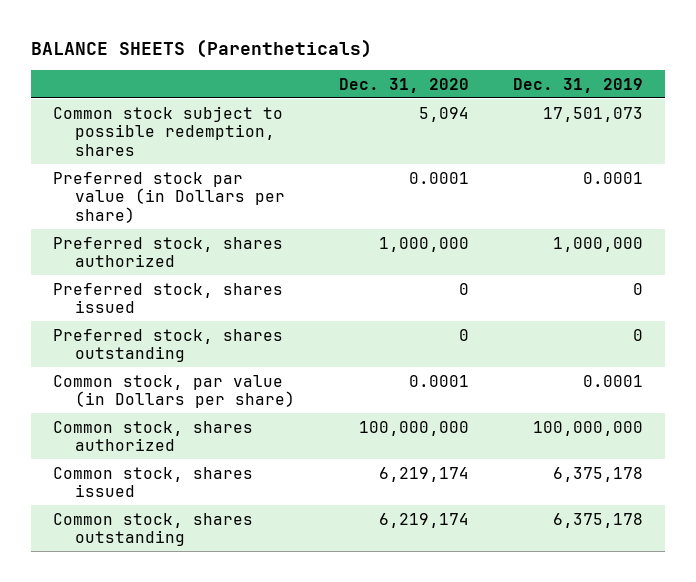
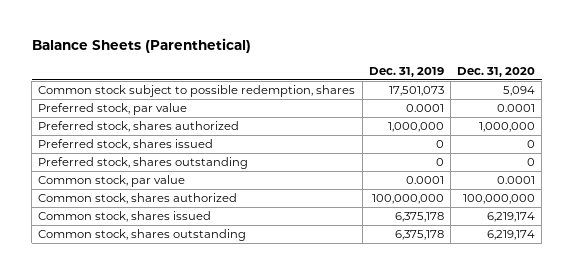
- BALANCE SHEETS (Parentheticals)
+ Balance Sheets (Parenthetical)
- | Dec. 31, 2020 | Dec. 31, 2019
+ | Dec. 31, 2019 | Dec. 31, 2020
- Preferred stock par value (in Dollars per share) | 0.0001 | 0.0001
+ Preferred stock, par value | 0.0001 | 0.0001
- Common stock, par value (in Dollars per share) | 0.0001 | 0.0001
+ Common stock, par value | 0.0001 | 0.0001

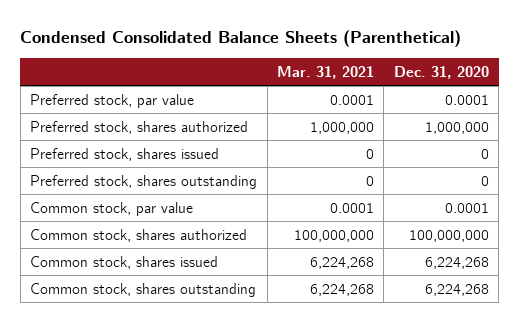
- Balance Sheets (Parenthetical)
+ Condensed Consolidated Balance Sheets (Parenthetical)
- | Dec. 31, 2019 | Dec. 31, 2020
+ | Mar. 31, 2021 | Dec. 31, 2020
- Common stock subject to possible redemption, shares | 17,501,073 | 5,094
- Common stock, shares issued | 6,375,178 | 6,219,174
- Common stock, shares outstanding | 6,375,178 | 6,219,174
+ Common stock, shares issued | 6,224,268 | 6,224,268
+ Common stock, shares outstanding | 6,224,268 | 6,224,268

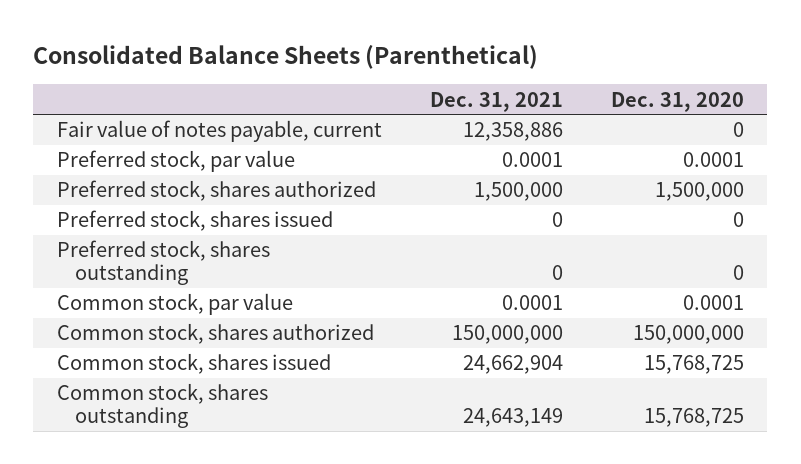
- Condensed Consolidated Balance Sheets (Parenthetical)
+ Consolidated Balance Sheets (Parenthetical)
- | Mar. 31, 2021 | Dec. 31, 2020
+ | Dec. 31, 2021 | Dec. 31, 2020
+ Fair value of notes payable, current | 12,358,886 | 0
- Preferred stock, shares authorized | 1,000,000 | 1,000,000
+ Preferred stock, shares authorized | 1,500,000 | 1,500,000
- Common stock, shares authorized | 100,000,000 | 100,000,000
- Common stock, shares issued | 6,224,268 | 6,224,268
- Common stock, shares outstanding | 6,224,268 | 6,224,268
+ Common stock, shares authorized | 150,000,000 | 150,000,000
+ Common stock, shares issued | 24,662,904 | 15,768,725
+ Common stock, shares outstanding | 24,643,149 | 15,768,725

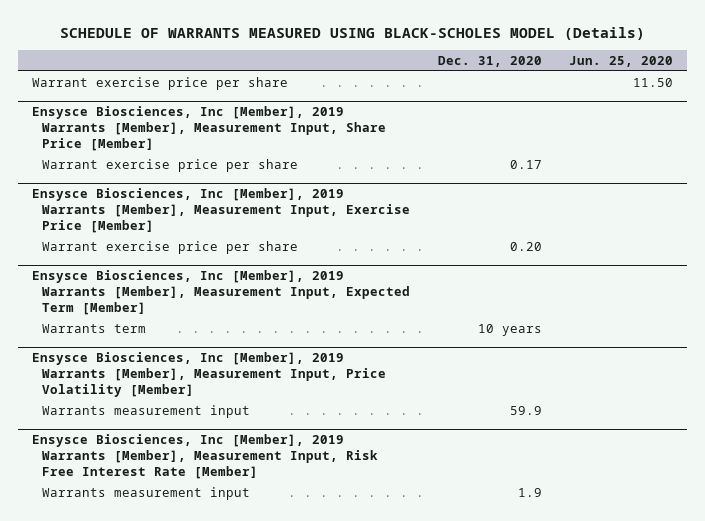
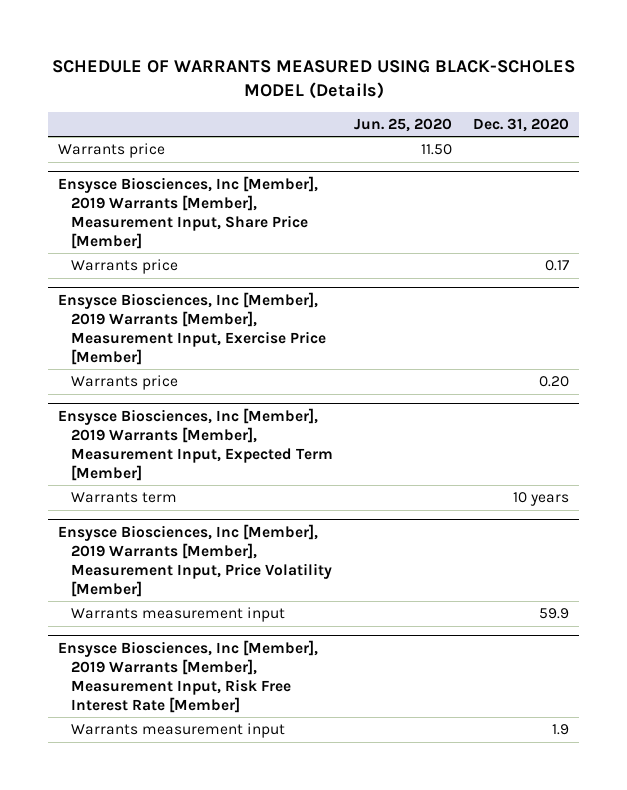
- | Dec. 31, 2020 | Jun. 25, 2020
+ | Jun. 25, 2020 | Dec. 31, 2020
- Warrant exercise price per share | | 11.50
+ Warrants price | 11.50 |
@ Ensysce Biosciences, Inc [Member], 2019 Warrants [Member], Measurement Input, Share Price [Member]
- Warrant exercise price per share | 0.17 |
+ Warrants price | | 0.17
@ Ensysce Biosciences, Inc [Member], 2019 Warrants [Member], Measurement Input, Exercise Price [Member]
- Warrant exercise price per share | 0.20 |
+ Warrants price | | 0.20

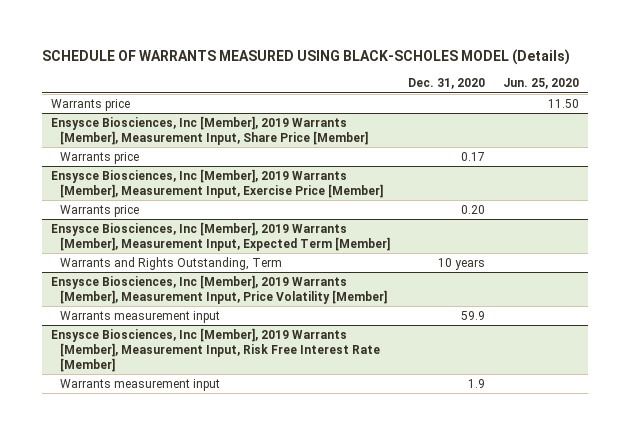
- | Jun. 25, 2020 | Dec. 31, 2020
+ | Dec. 31, 2020 | Jun. 25, 2020
@ Ensysce Biosciences, Inc [Member], 2019 Warrants [Member], Measurement Input, Expected Term [Member]
- Warrants term | | 10 years
+ Warrants and Rights Outstanding, Term | 10 years |

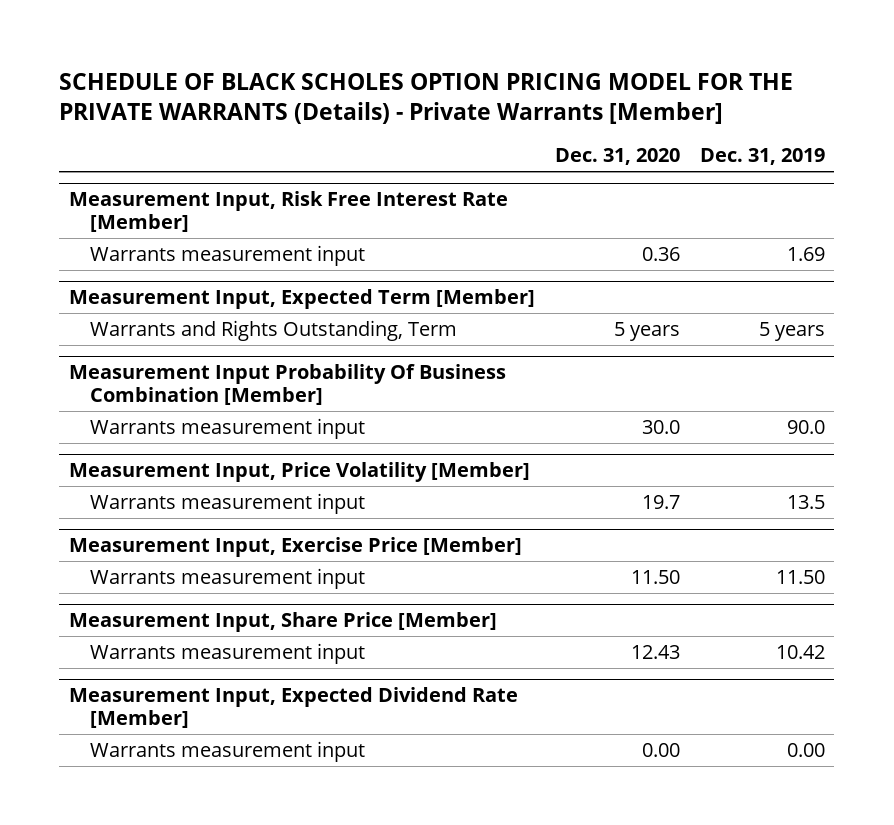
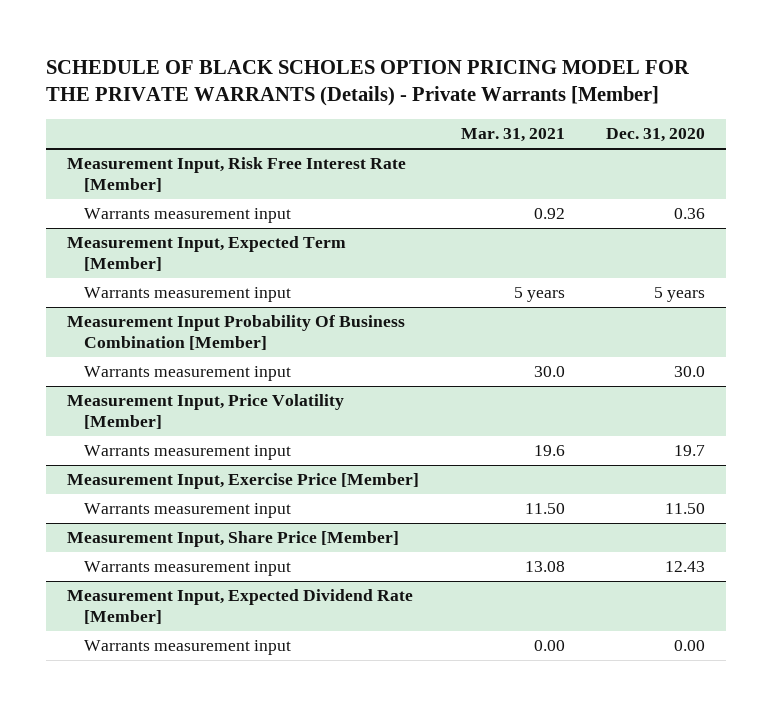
- | Dec. 31, 2020 | Dec. 31, 2019
+ | Mar. 31, 2021 | Dec. 31, 2020
@ Measurement Input, Expected Term [Member]
- Warrants and Rights Outstanding, Term | 5 years | 5 years
+ Warrants measurement input | 5 years | 5 years

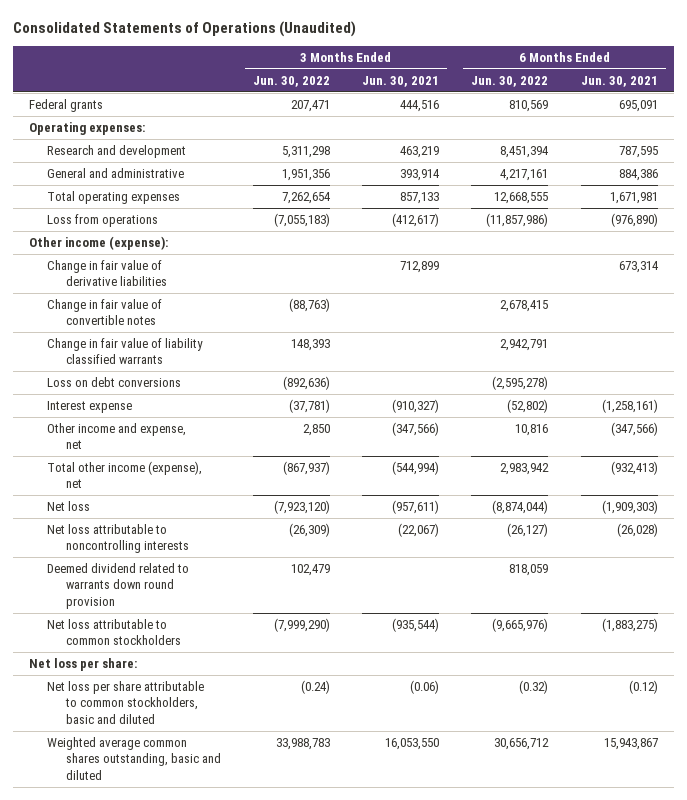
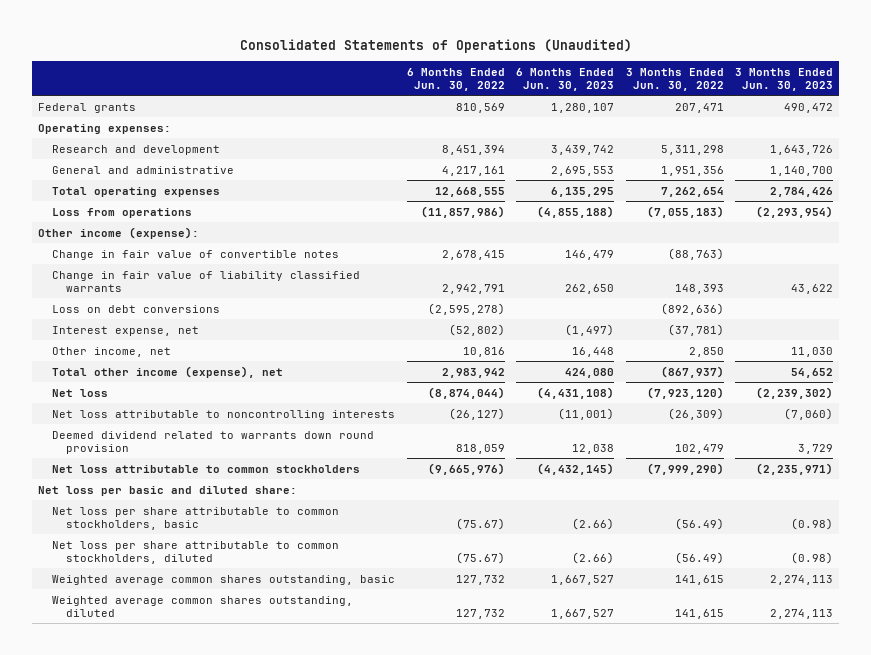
- | 3 Months Ended Jun. 30, 2022 | 3 Months Ended Jun. 30, 2021 | 6 Months Ended Jun. 30, 2022 | 6 Months Ended Jun. 30, 2021
+ | 6 Months Ended Jun. 30, 2022 | 6 Months Ended Jun. 30, 2023 | 3 Months Ended Jun. 30, 2022 | 3 Months Ended Jun. 30, 2023
- Change in fair value of derivative liabilities | | 712,899 | | 673,314
- Interest expense | (37,781) | (910,327) | (52,802) | (1,258,161)
- Other income and expense, net | 2,850 | (347,566) | 10,816 | (347,566)
+ Interest expense, net | (52,802) | (1,497) | (37,781) |
+ Other income, net | 10,816 | 16,448 | 2,850 | 11,030
- Net loss per share:
- Net loss per share attributable to common stockholders, basic and diluted | (0.24) | (0.06) | (0.32) | (0.12)
- Weighted average common shares outstanding, basic and diluted | 33,988,783 | 16,053,550 | 30,656,712 | 15,943,867
+ Net loss per basic and diluted share:
+ Net loss per share attributable to common stockholders, basic | (75.67) | (2.66) | (56.49) | (0.98)
+ Net loss per share attributable to common stockholders, diluted | (75.67) | (2.66) | (56.49) | (0.98)
+ Weighted average common shares outstanding, basic | 127,732 | 1,667,527 | 141,615 | 2,274,113
+ Weighted average common shares outstanding, diluted | 127,732 | 1,667,527 | 141,615 | 2,274,113

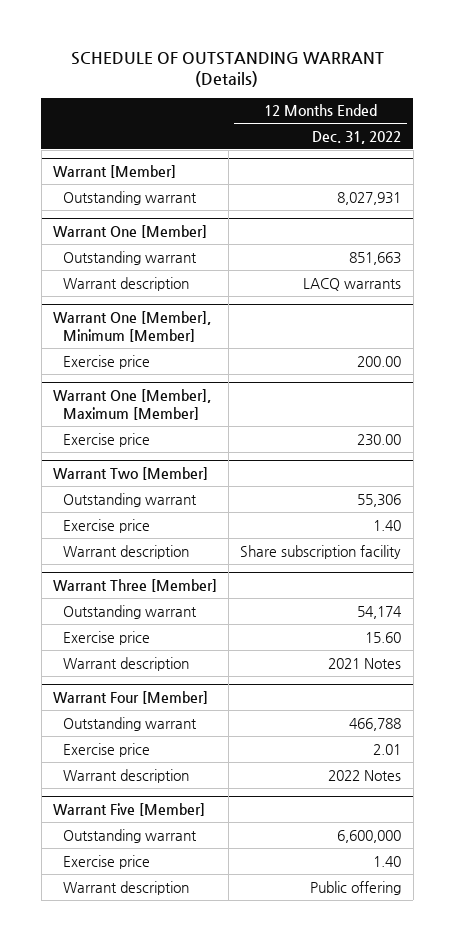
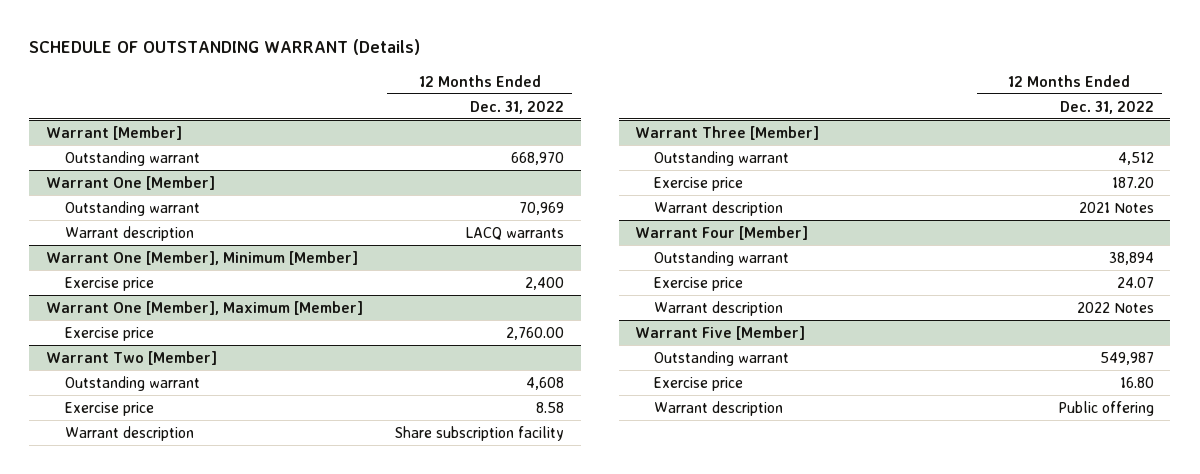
@ Warrant [Member]
- Outstanding warrant | 8,027,931
+ Outstanding warrant | 668,970
@ Warrant One [Member]
- Outstanding warrant | 851,663
+ Outstanding warrant | 70,969
@ Warrant One [Member], Minimum [Member]
- Exercise price | 200.00
+ Exercise price | 2,400
@ Warrant One [Member], Maximum [Member]
- Exercise price | 230.00
+ Exercise price | 2,760.00
@ Warrant Two [Member]
- Outstanding warrant | 55,306
- Exercise price | 1.40
+ Outstanding warrant | 4,608
+ Exercise price | 8.58
@ Warrant Three [Member]
- Outstanding warrant | 54,174
- Exercise price | 15.60
+ Outstanding warrant | 4,512
+ Exercise price | 187.20
@ Warrant Four [Member]
- Outstanding warrant | 466,788
- Exercise price | 2.01
+ Outstanding warrant | 38,894
+ Exercise price | 24.07
@ Warrant Five [Member]
- Outstanding warrant | 6,600,000
- Exercise price | 1.40
+ Outstanding warrant | 549,987
+ Exercise price | 16.80

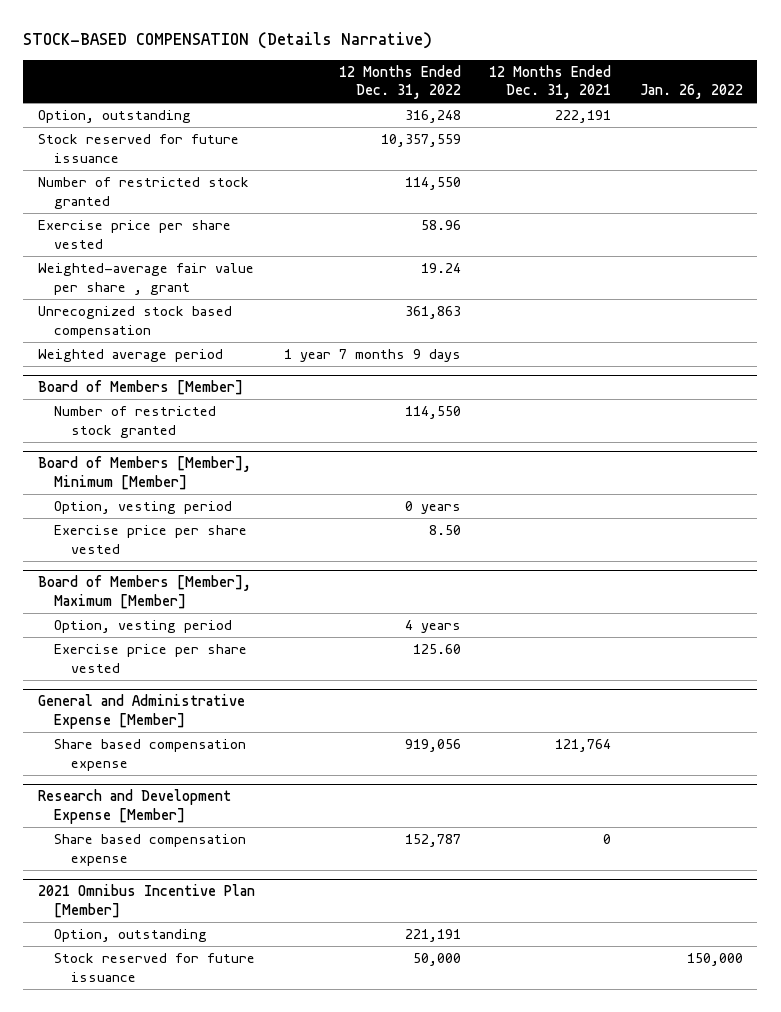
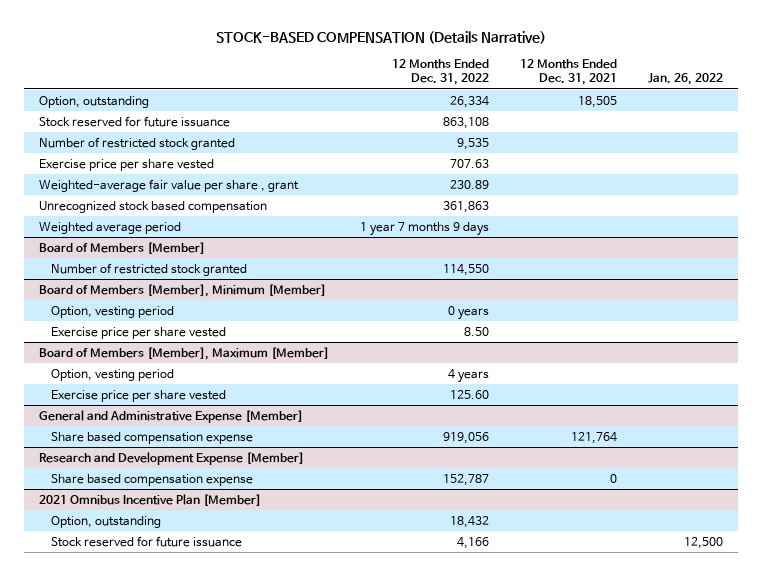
- Option, outstanding | 316,248 | 222,191 |
- Stock reserved for future issuance | 10,357,559 | |
- Number of restricted stock granted | 114,550 | |
- Exercise price per share vested | 58.96 | |
- Weighted-average fair value per share , grant | 19.24 | |
+ Option, outstanding | 26,334 | 18,505 |
+ Stock reserved for future issuance | 863,108 | |
+ Number of restricted stock granted | 9,535 | |
+ Exercise price per share vested | 707.63 | |
+ Weighted-average fair value per share , grant | 230.89 | |
@ 2021 Omnibus Incentive Plan [Member]
- Option, outstanding | 221,191 | |
- Stock reserved for future issuance | 50,000 | | 150,000
+ Option, outstanding | 18,432 | |
+ Stock reserved for future issuance | 4,166 | | 12,500

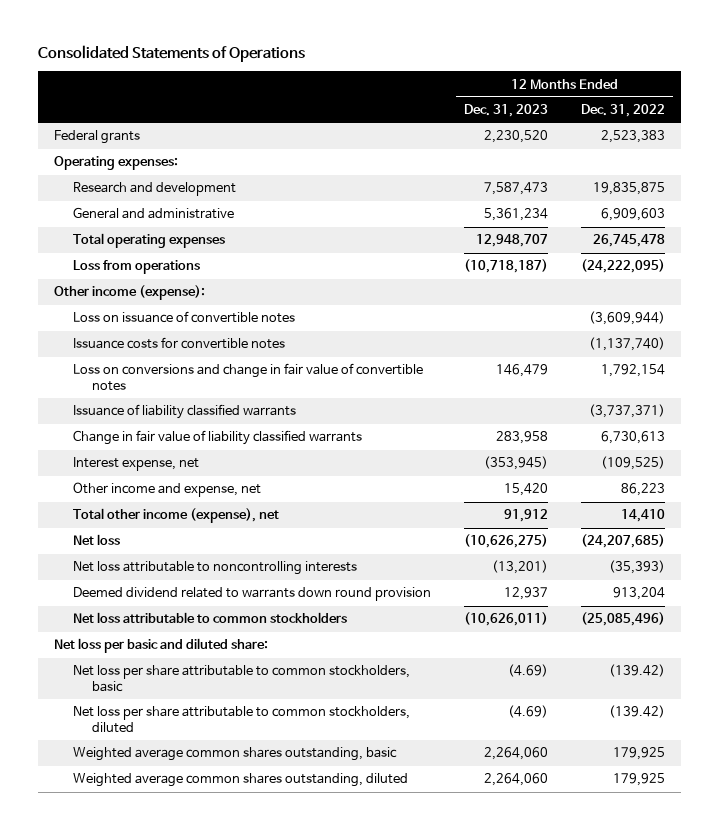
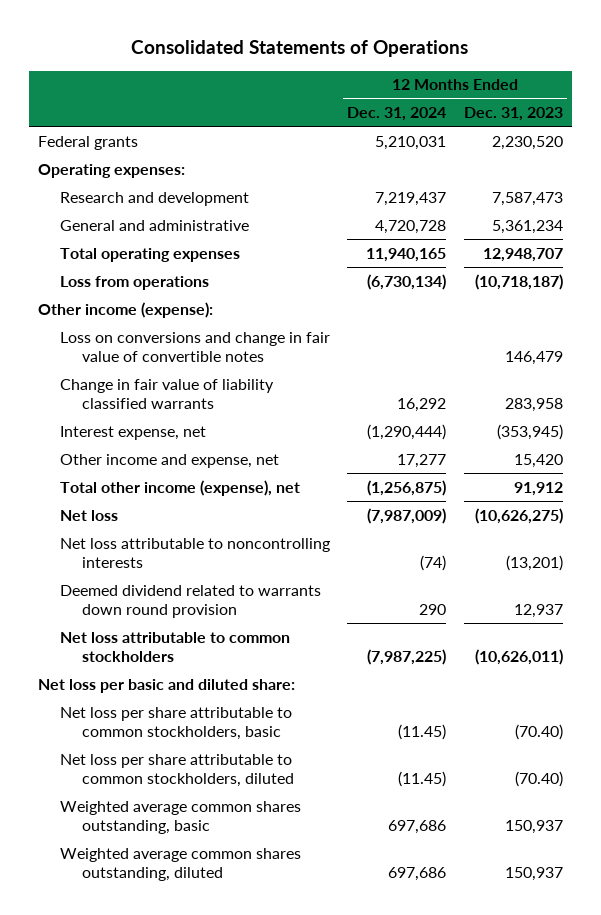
- | 12 Months Ended Dec. 31, 2023 | 12 Months Ended Dec. 31, 2022
+ | 12 Months Ended Dec. 31, 2024 | 12 Months Ended Dec. 31, 2023
- Loss on issuance of convertible notes | | (3,609,944)
- Issuance costs for convertible notes | | (1,137,740)
- Issuance of liability classified warrants | | (3,737,371)
- Net loss per share attributable to common stockholders, basic | (4.69) | (139.42)
- Net loss per share attributable to common stockholders, diluted | (4.69) | (139.42)
- Weighted average common shares outstanding, basic | 2,264,060 | 179,925
- Weighted average common shares outstanding, diluted | 2,264,060 | 179,925
+ Net loss per share attributable to common stockholders, basic | (11.45) | (70.40)
+ Net loss per share attributable to common stockholders, diluted | (11.45) | (70.40)
+ Weighted average common shares outstanding, basic | 697,686 | 150,937
+ Weighted average common shares outstanding, diluted | 697,686 | 150,937

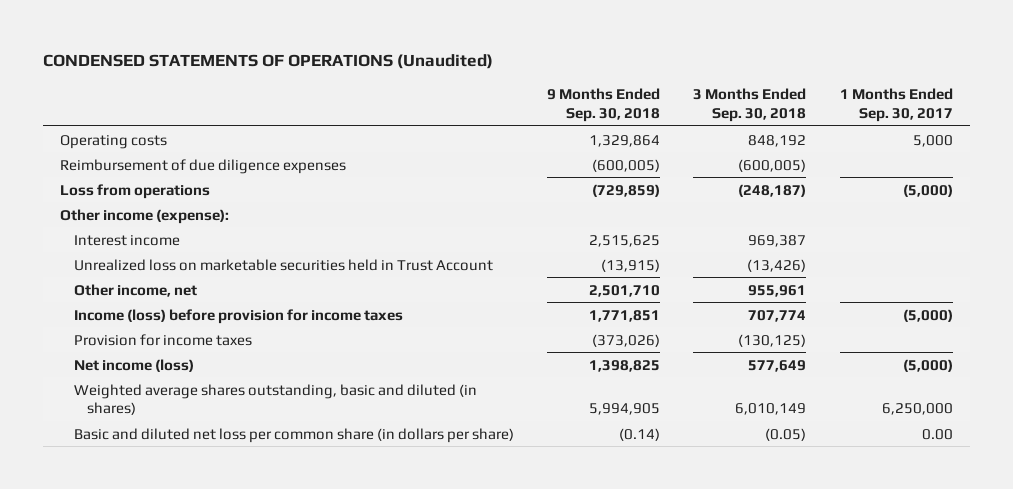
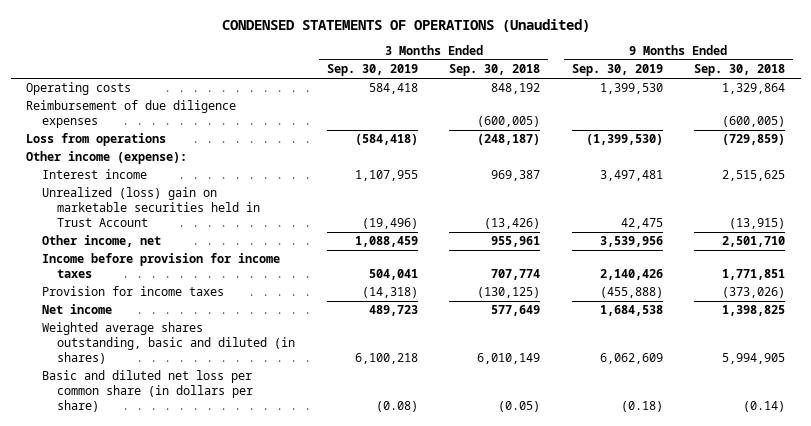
- | 9 Months Ended Sep. 30, 2018 | 3 Months Ended Sep. 30, 2018 | 1 Months Ended Sep. 30, 2017
+ | 3 Months Ended Sep. 30, 2019 | 3 Months Ended Sep. 30, 2018 | 9 Months Ended Sep. 30, 2019 | 9 Months Ended Sep. 30, 2018
- Unrealized loss on marketable securities held in Trust Account | (13,915) | (13,426) |
+ Unrealized (loss) gain on marketable securities held in Trust Account | (19,496) | (13,426) | 42,475 | (13,915)
- Income (loss) before provision for income taxes | 1,771,851 | 707,774 | (5,000)
+ Income before provision for income taxes | 504,041 | 707,774 | 2,140,426 | 1,771,851
- Net income (loss) | 1,398,825 | 577,649 | (5,000)
+ Net income | 489,723 | 577,649 | 1,684,538 | 1,398,825

